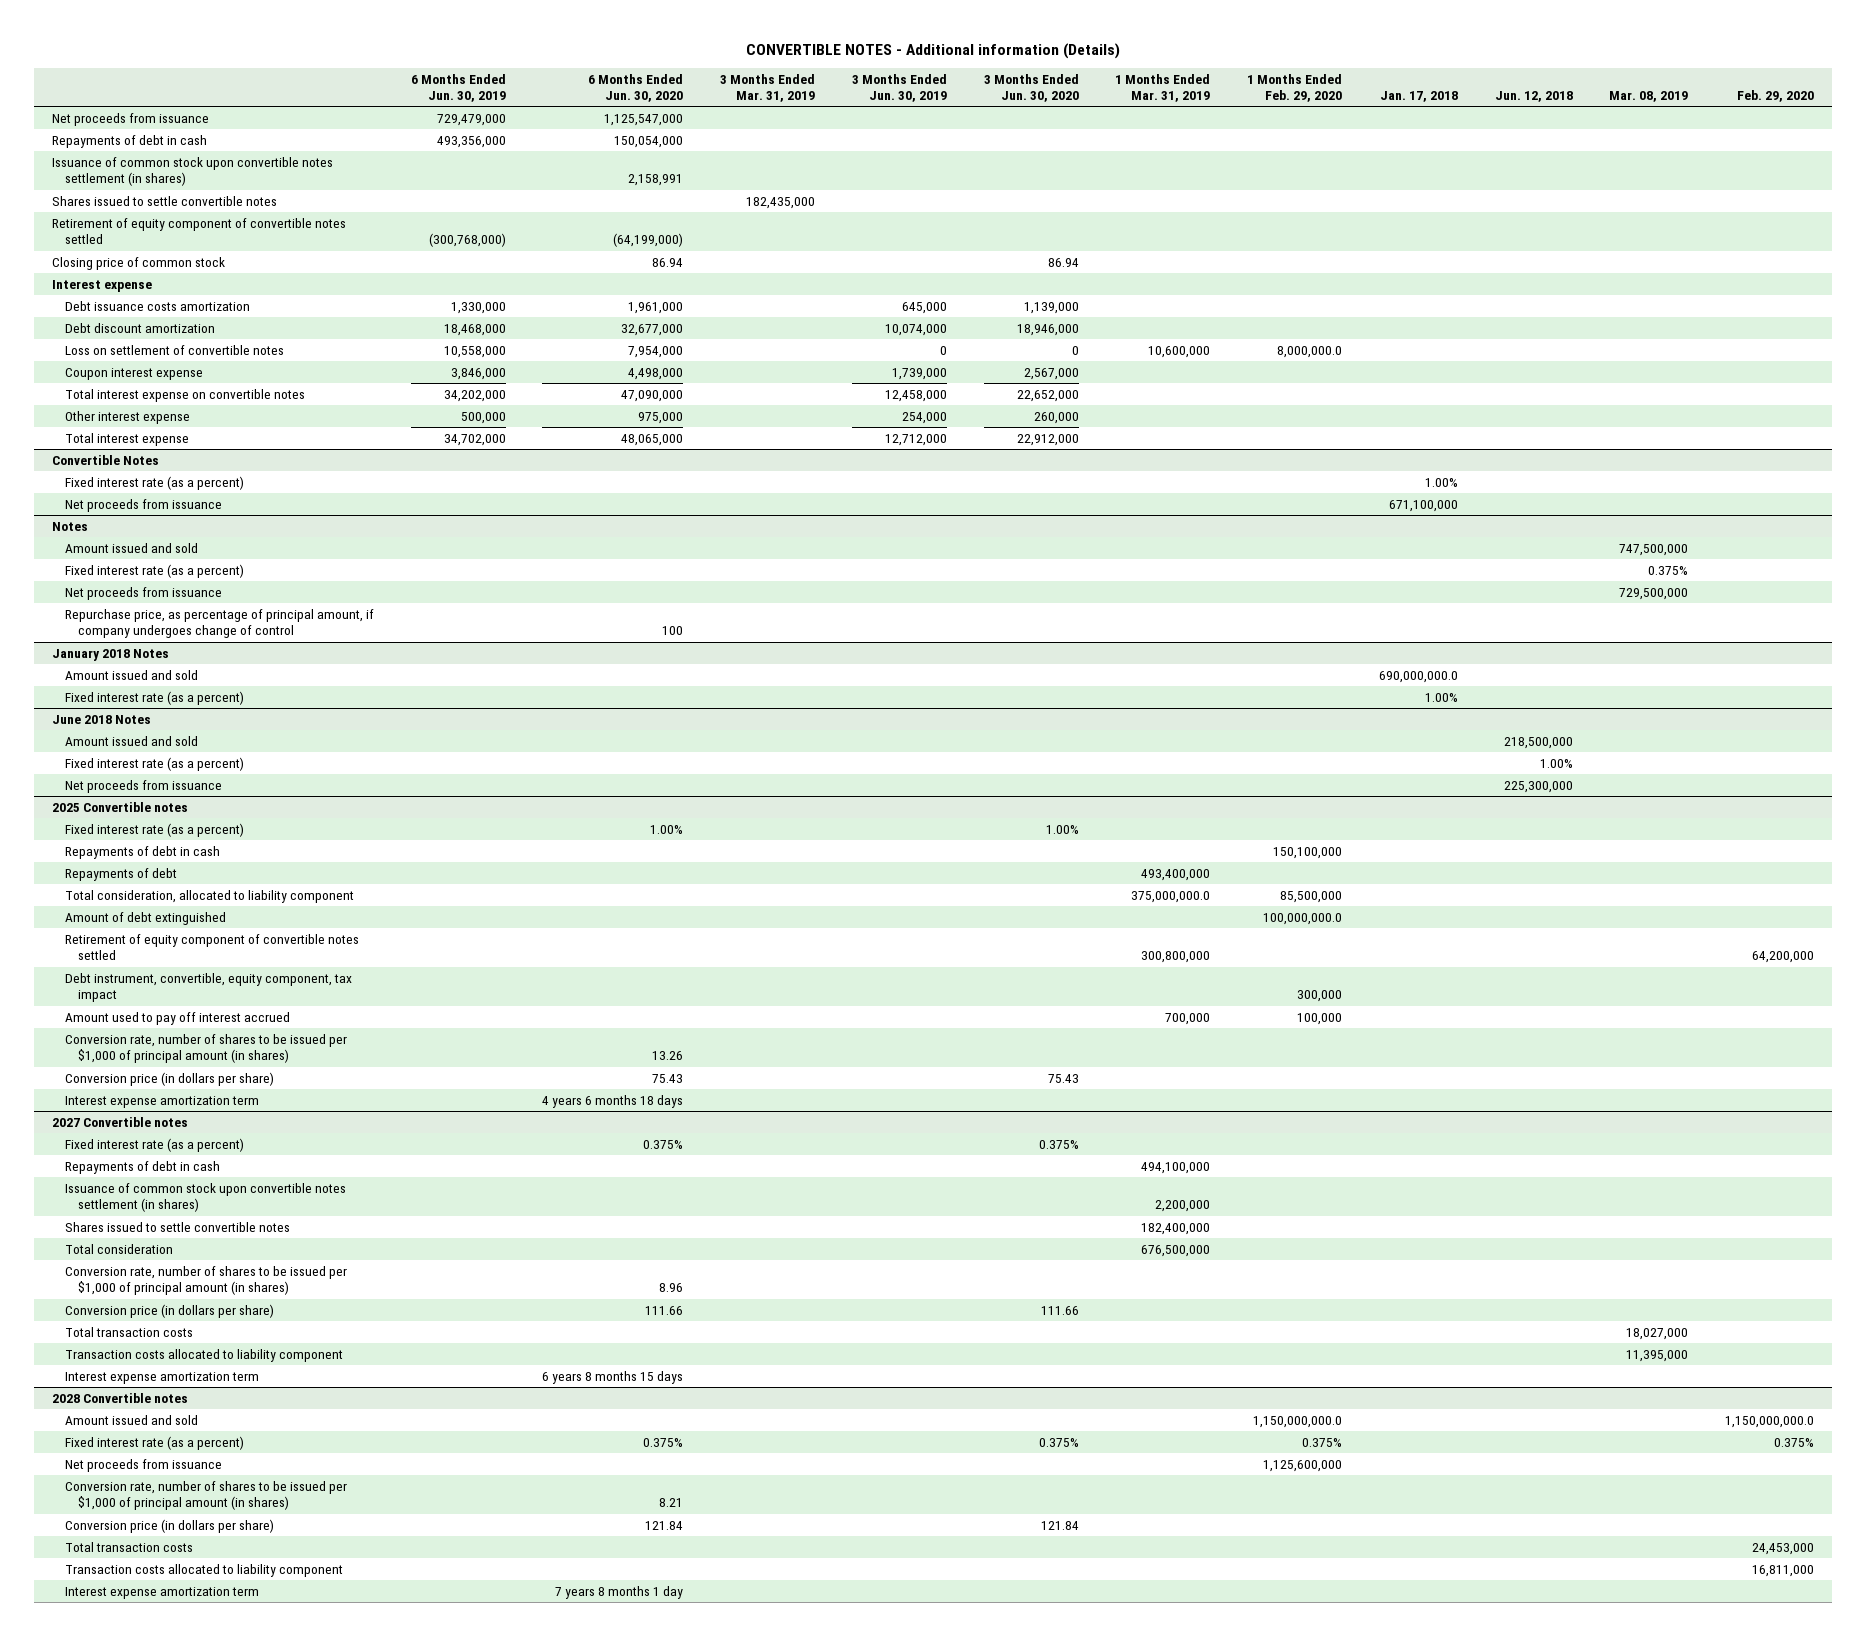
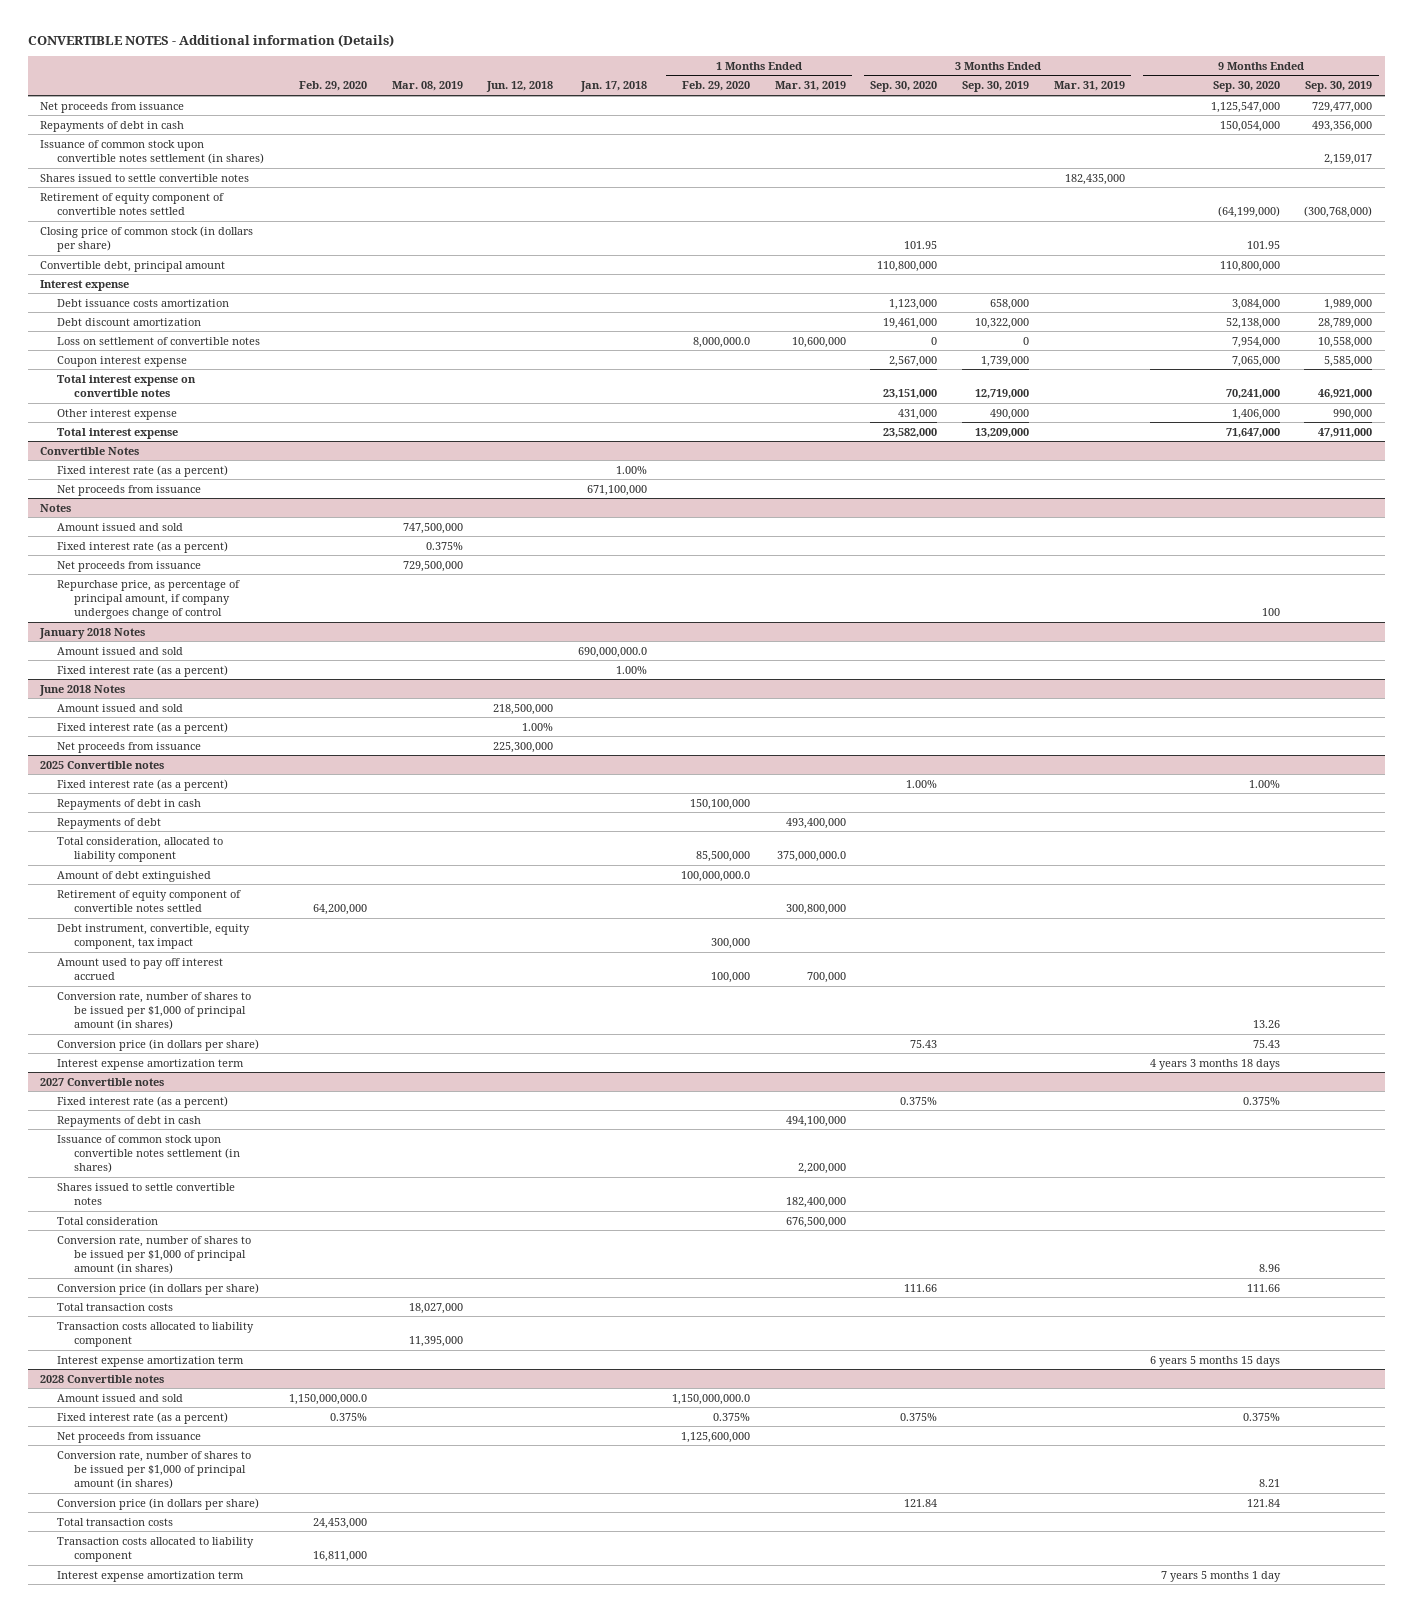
- | 6 Months Ended Jun. 30, 2019 | 6 Months Ended Jun. 30, 2020 | 3 Months Ended Mar. 31, 2019 | 3 Months Ended Jun. 30, 2019 | 3 Months Ended Jun. 30, 2020 | 1 Months Ended Mar. 31, 2019 | 1 Months Ended Feb. 29, 2020 | Jan. 17, 2018 | Jun. 12, 2018 | Mar. 08, 2019 | Feb. 29, 2020
+ | Feb. 29, 2020 | Mar. 08, 2019 | Jun. 12, 2018 | Jan. 17, 2018 | 1 Months Ended Feb. 29, 2020 | 1 Months Ended Mar. 31, 2019 | 3 Months Ended Sep. 30, 2020 | 3 Months Ended Sep. 30, 2019 | 3 Months Ended Mar. 31, 2019 | 9 Months Ended Sep. 30, 2020 | 9 Months Ended Sep. 30, 2019
- Closing price of common stock | | 86.94 | | | 86.94 | | | | | |
+ Closing price of common stock (in dollars per share) | | | | | | | 101.95 | | | 101.95 |
+ Convertible debt, principal amount | | | | | | | 110,800,000 | | | 110,800,000 |

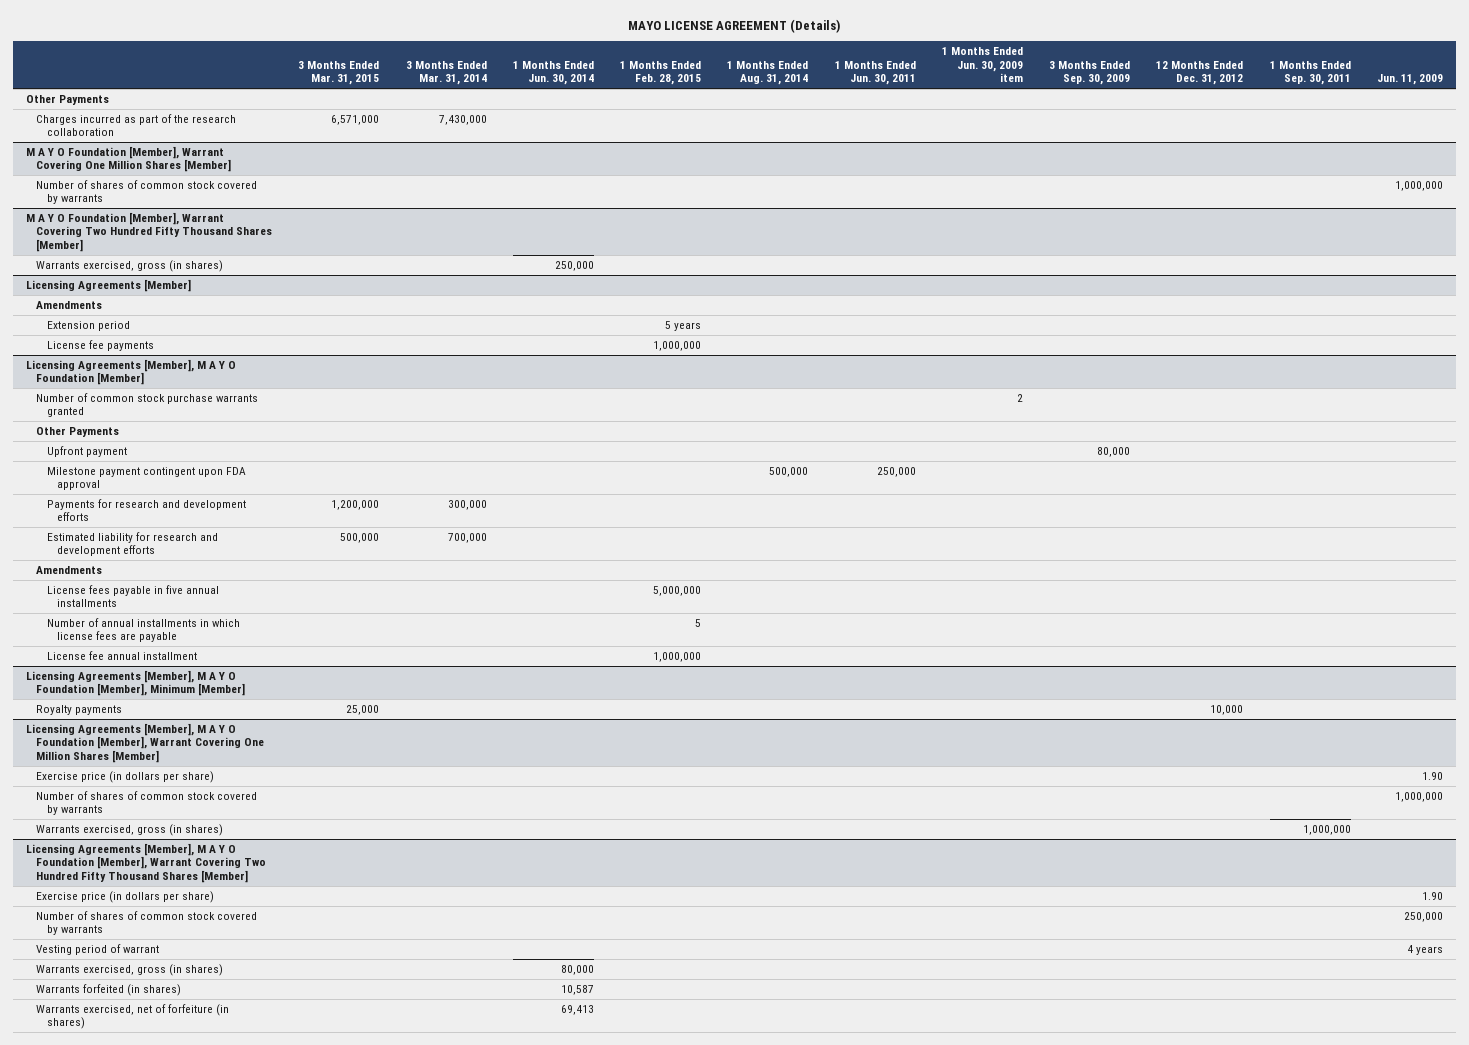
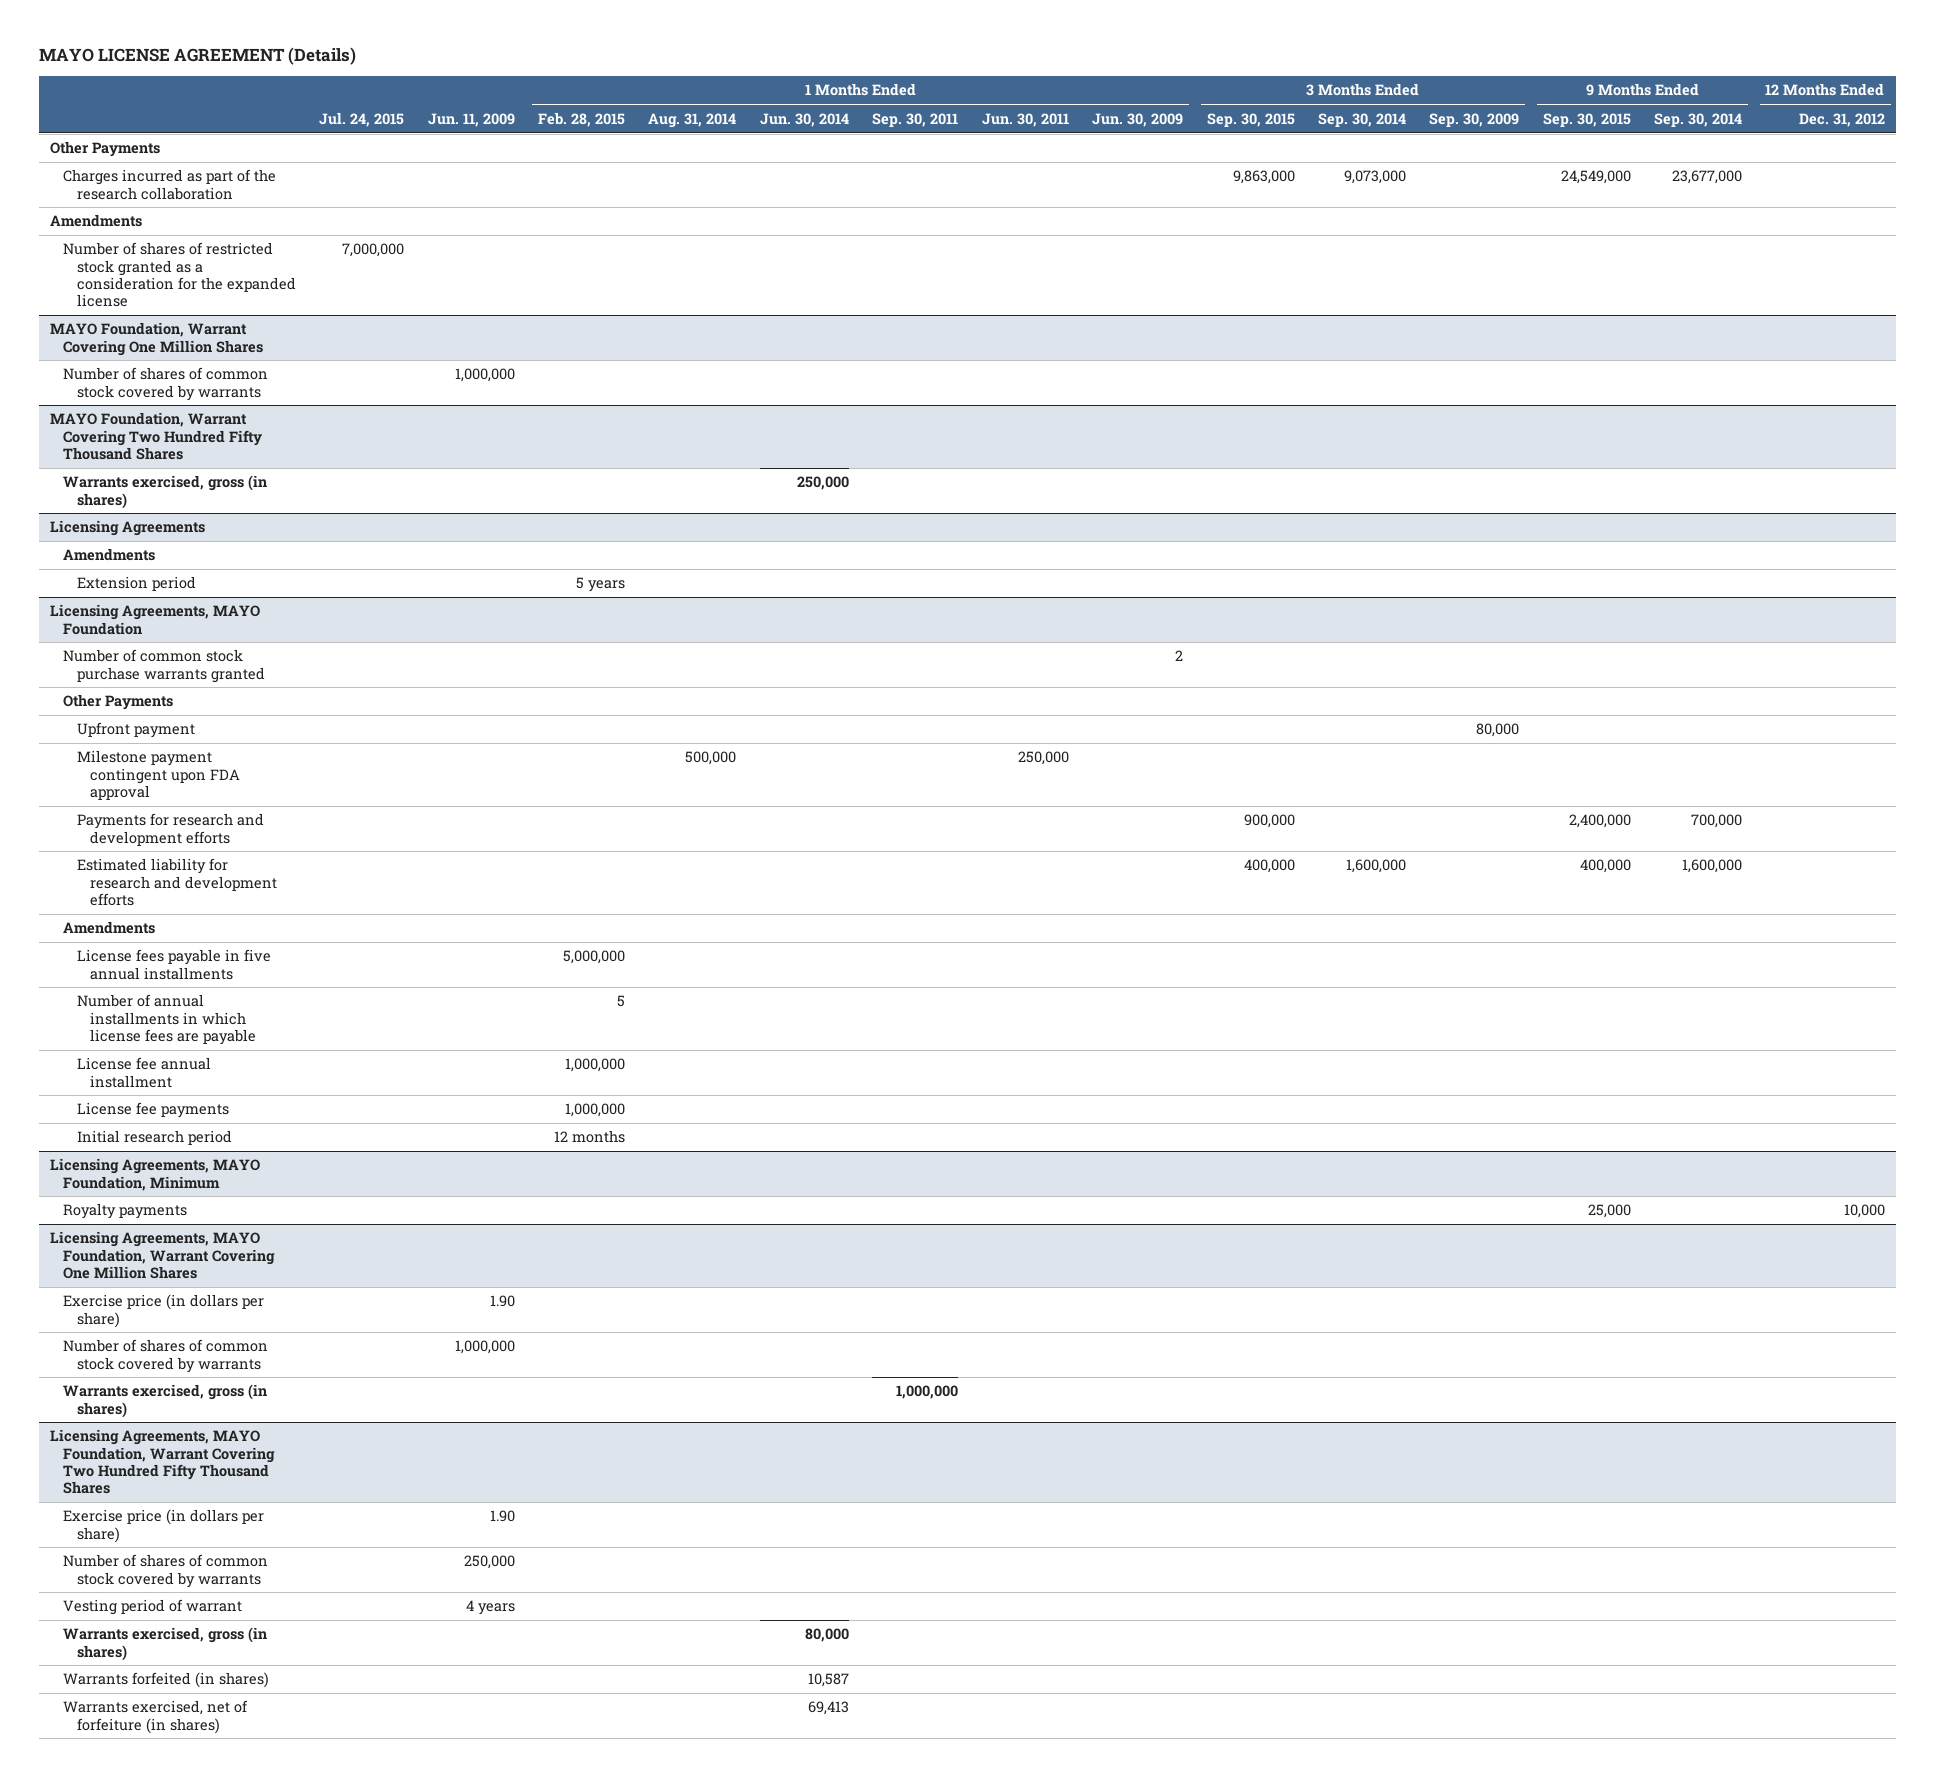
- | 3 Months Ended Mar. 31, 2015 | 3 Months Ended Mar. 31, 2014 | 1 Months Ended Jun. 30, 2014 | 1 Months Ended Feb. 28, 2015 | 1 Months Ended Aug. 31, 2014 | 1 Months Ended Jun. 30, 2011 | 1 Months Ended Jun. 30, 2009 item | 3 Months Ended Sep. 30, 2009 | 12 Months Ended Dec. 31, 2012 | 1 Months Ended Sep. 30, 2011 | Jun. 11, 2009
+ | Jul. 24, 2015 | Jun. 11, 2009 | 1 Months Ended Feb. 28, 2015 | 1 Months Ended Aug. 31, 2014 | 1 Months Ended Jun. 30, 2014 | 1 Months Ended Sep. 30, 2011 | 1 Months Ended Jun. 30, 2011 | 1 Months Ended Jun. 30, 2009 | 3 Months Ended Sep. 30, 2015 | 3 Months Ended Sep. 30, 2014 | 3 Months Ended Sep. 30, 2009 | 9 Months Ended Sep. 30, 2015 | 9 Months Ended Sep. 30, 2014 | 12 Months Ended Dec. 31, 2012
- M A Y O Foundation [Member], Warrant Covering One Million Shares [Member]
+ Amendments
+ Number of shares of restricted stock granted as a consideration for the expanded license | 7,000,000 | | | | | | | | | | | | |
+ MAYO Foundation, Warrant Covering One Million Shares
- M A Y O Foundation [Member], Warrant Covering Two Hundred Fifty Thousand Shares [Member]
+ MAYO Foundation, Warrant Covering Two Hundred Fifty Thousand Shares
- Licensing Agreements [Member]
+ Licensing Agreements
- License fee payments | | | | 1,000,000 | | | | | | |
- Licensing Agreements [Member], M A Y O Foundation [Member]
+ Licensing Agreements, MAYO Foundation
- Licensing Agreements [Member], M A Y O Foundation [Member], Minimum [Member]
+ License fee payments | | | 1,000,000 | | | | | | | | | | |
+ Initial research period | | | 12 months | | | | | | | | | | |
+ Licensing Agreements, MAYO Foundation, Minimum
- Licensing Agreements [Member], M A Y O Foundation [Member], Warrant Covering One Million Shares [Member]
+ Licensing Agreements, MAYO Foundation, Warrant Covering One Million Shares
- Licensing Agreements [Member], M A Y O Foundation [Member], Warrant Covering Two Hundred Fifty Thousand Shares [Member]
+ Licensing Agreements, MAYO Foundation, Warrant Covering Two Hundred Fifty Thousand Shares

